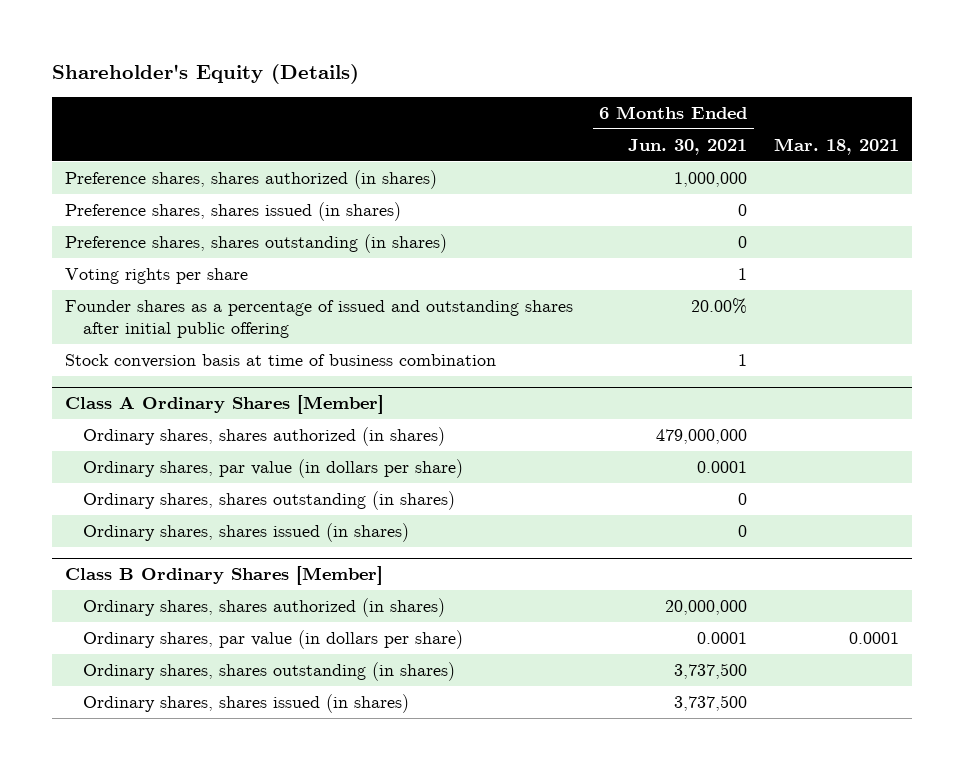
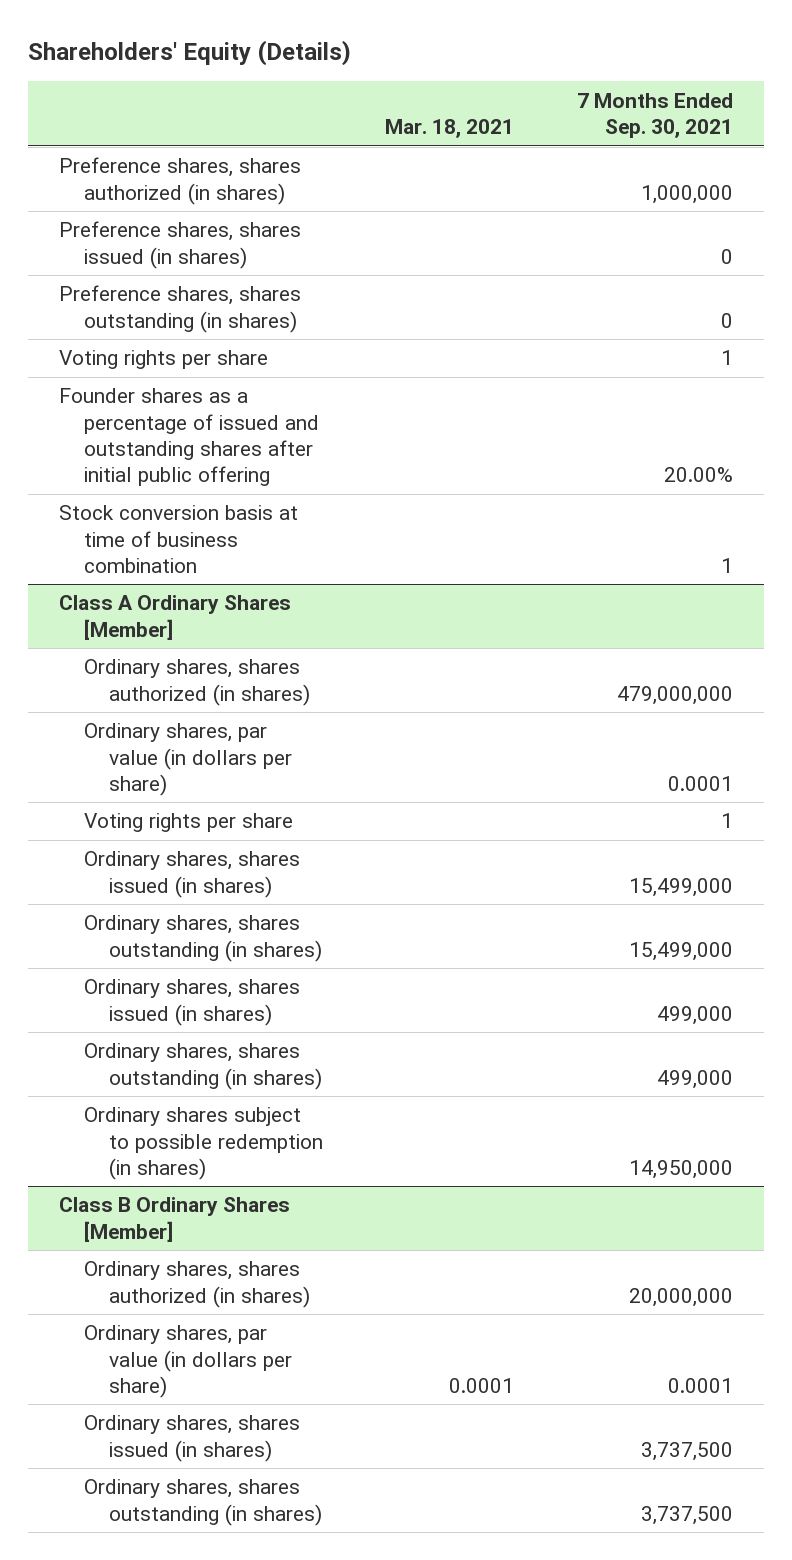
- Shareholder's Equity (Details)
+ Shareholders' Equity (Details)
- | 6 Months Ended Jun. 30, 2021 | Mar. 18, 2021
+ | Mar. 18, 2021 | 7 Months Ended Sep. 30, 2021
@ Class A Ordinary Shares [Member]
+ Voting rights per share | | 1
+ Ordinary shares, shares issued (in shares) | | 15,499,000
+ Ordinary shares, shares outstanding (in shares) | | 499,000
+ Ordinary shares subject to possible redemption (in shares) | | 14,950,000
@ Class B Ordinary Shares [Member]
moved down: Ordinary shares, shares outstanding (in shares) | | 3,737,500

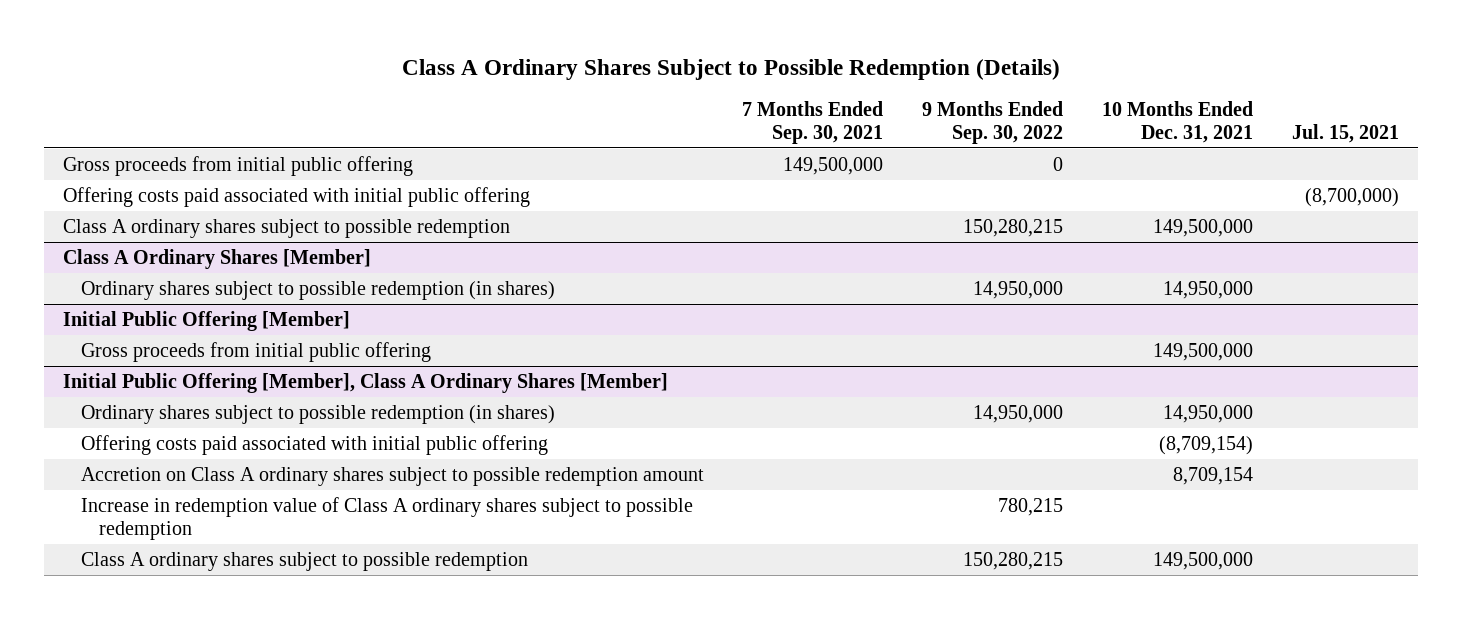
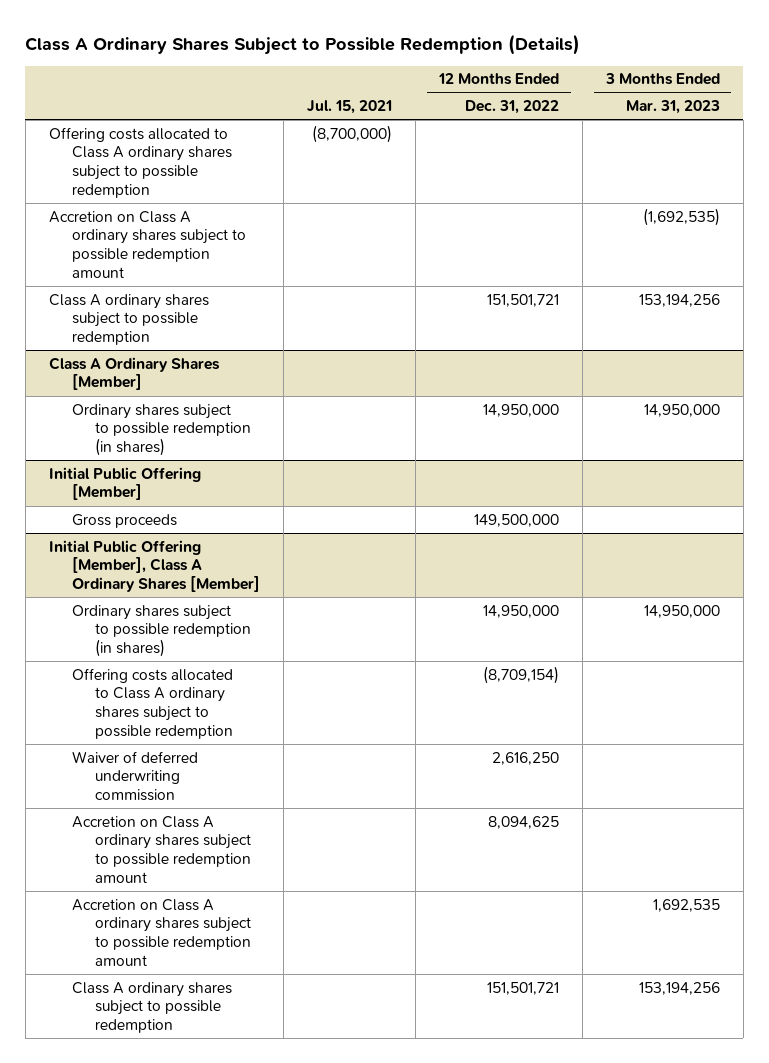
- | 7 Months Ended Sep. 30, 2021 | 9 Months Ended Sep. 30, 2022 | 10 Months Ended Dec. 31, 2021 | Jul. 15, 2021
+ | Jul. 15, 2021 | 12 Months Ended Dec. 31, 2022 | 3 Months Ended Mar. 31, 2023
- Gross proceeds from initial public offering | 149,500,000 | 0 | |
- Offering costs paid associated with initial public offering | | | | (8,700,000)
+ Offering costs allocated to Class A ordinary shares subject to possible redemption | (8,700,000) | |
+ Accretion on Class A ordinary shares subject to possible redemption amount | | | (1,692,535)
@ Initial Public Offering [Member]
- Gross proceeds from initial public offering | | | 149,500,000 |
+ Gross proceeds | | 149,500,000 |
@ Initial Public Offering [Member], Class A Ordinary Shares [Member]
- Offering costs paid associated with initial public offering | | | (8,709,154) |
+ Offering costs allocated to Class A ordinary shares subject to possible redemption | | (8,709,154) |
+ Waiver of deferred underwriting commission | | 2,616,250 |
- Increase in redemption value of Class A ordinary shares subject to possible redemption | | 780,215 | |
+ Accretion on Class A ordinary shares subject to possible redemption amount | | | 1,692,535

